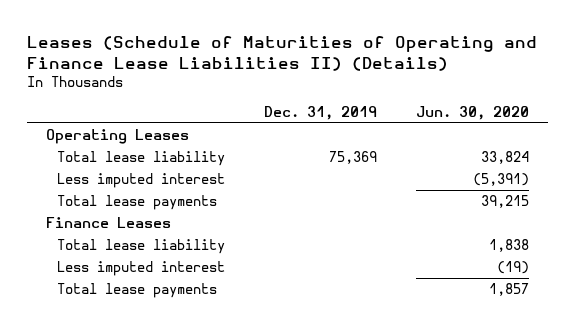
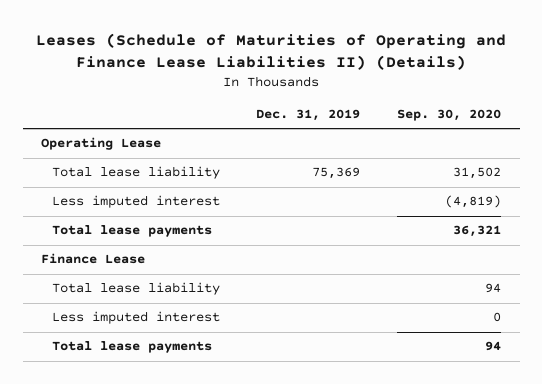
- | Dec. 31, 2019 | Jun. 30, 2020
+ | Dec. 31, 2019 | Sep. 30, 2020
- Operating Leases
+ Operating Lease
- Finance Leases
+ Finance Lease

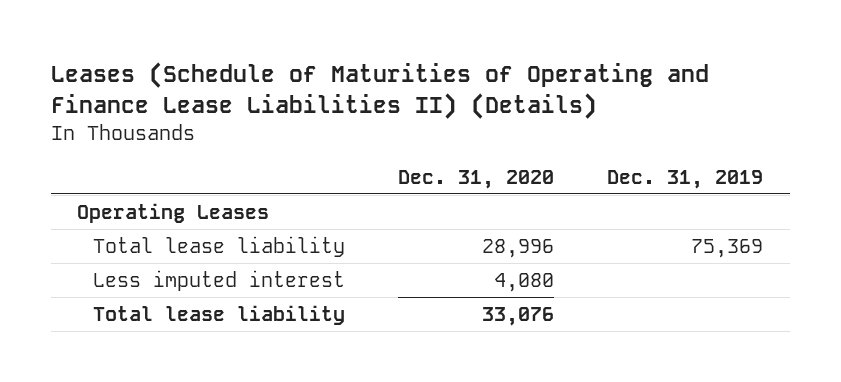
- | Dec. 31, 2019 | Sep. 30, 2020
+ | Dec. 31, 2020 | Dec. 31, 2019
- Operating Lease
+ Operating Leases
- Total lease payments | | 36,321
- Finance Lease
- Less imputed interest | | 0
- Total lease payments | | 94

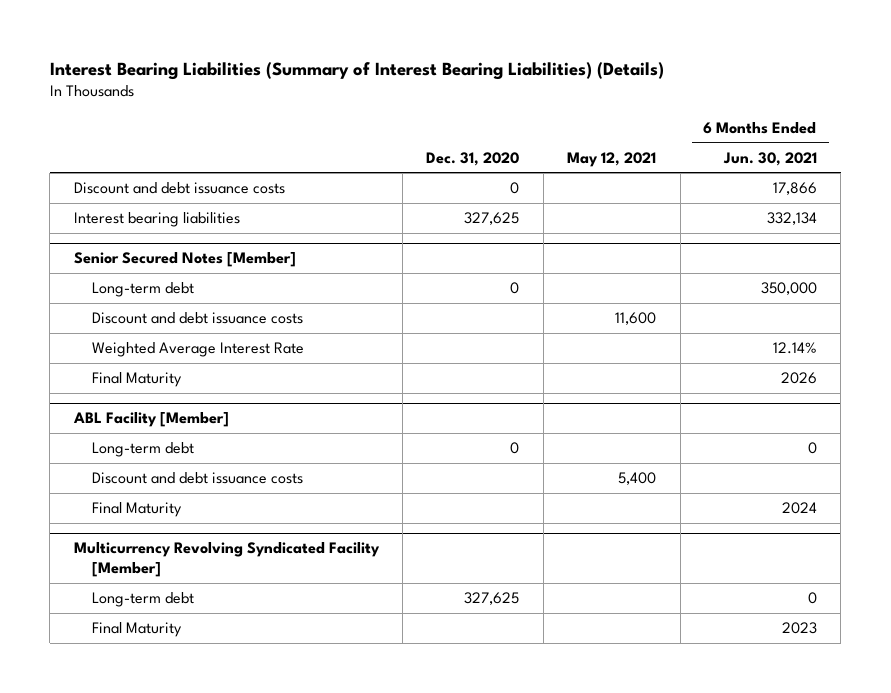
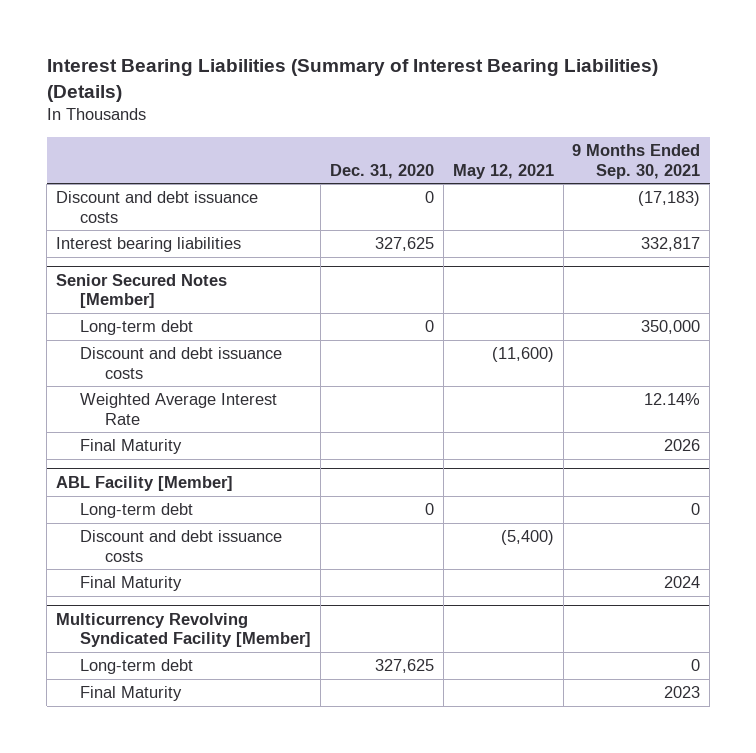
- | Dec. 31, 2020 | May 12, 2021 | 6 Months Ended Jun. 30, 2021
+ | Dec. 31, 2020 | May 12, 2021 | 9 Months Ended Sep. 30, 2021
@ Senior Secured Notes [Member]
- Discount and debt issuance costs | | 11,600 |
+ Discount and debt issuance costs | | (11,600) |
@ ABL Facility [Member]
- Discount and debt issuance costs | | 5,400 |
+ Discount and debt issuance costs | | (5,400) |

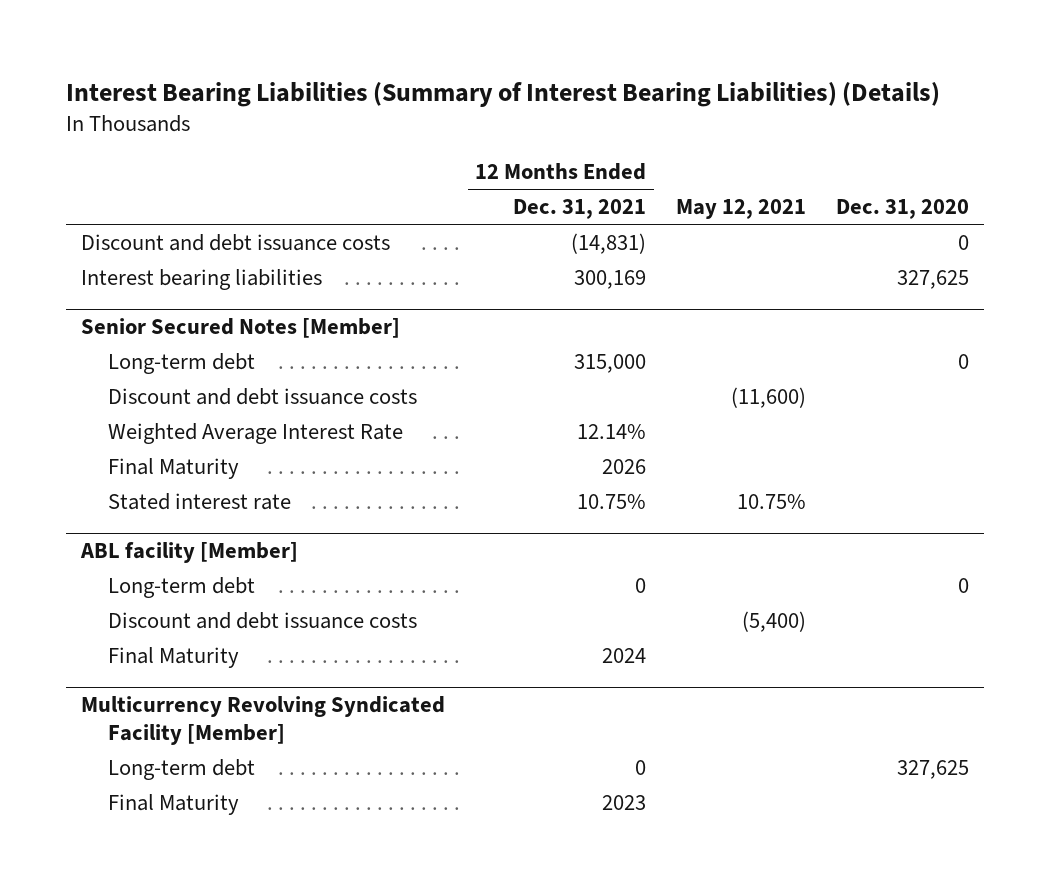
- | Dec. 31, 2020 | May 12, 2021 | 9 Months Ended Sep. 30, 2021
+ | 12 Months Ended Dec. 31, 2021 | May 12, 2021 | Dec. 31, 2020
- ABL Facility [Member]
@ Senior Secured Notes [Member]
+ Stated interest rate | 10.75% | 10.75% |
+ ABL facility [Member]

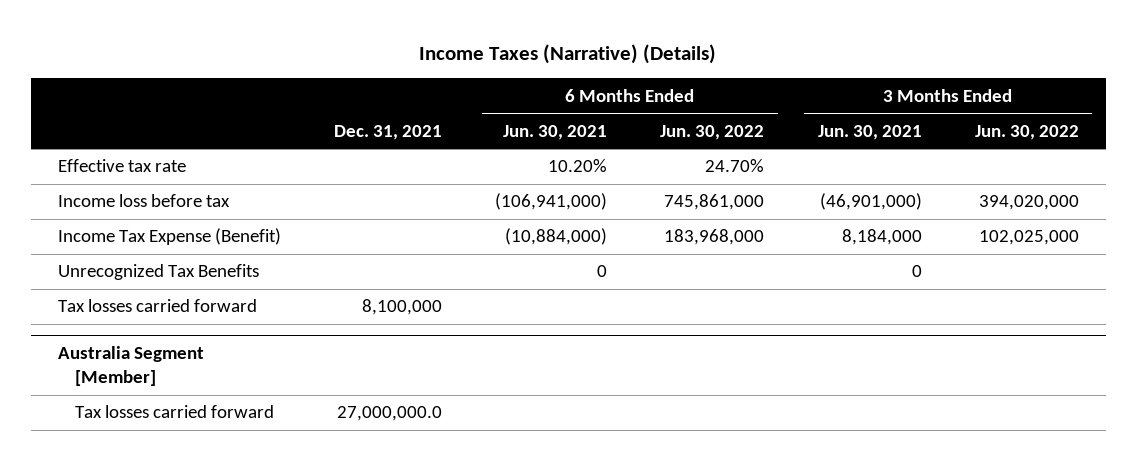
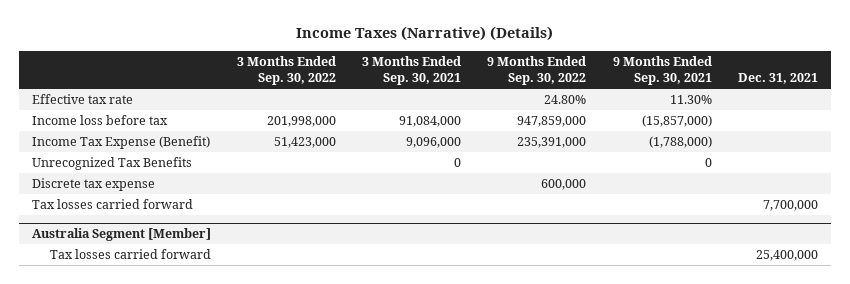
- | Dec. 31, 2021 | 6 Months Ended Jun. 30, 2021 | 6 Months Ended Jun. 30, 2022 | 3 Months Ended Jun. 30, 2021 | 3 Months Ended Jun. 30, 2022
+ | 3 Months Ended Sep. 30, 2022 | 3 Months Ended Sep. 30, 2021 | 9 Months Ended Sep. 30, 2022 | 9 Months Ended Sep. 30, 2021 | Dec. 31, 2021
- Tax losses carried forward | 8,100,000 | | | |
+ Discrete tax expense | | | 600,000 | |
+ Tax losses carried forward | | | | | 7,700,000
@ Australia Segment [Member]
- Tax losses carried forward | 27,000,000.0 | | | |
+ Tax losses carried forward | | | | | 25,400,000

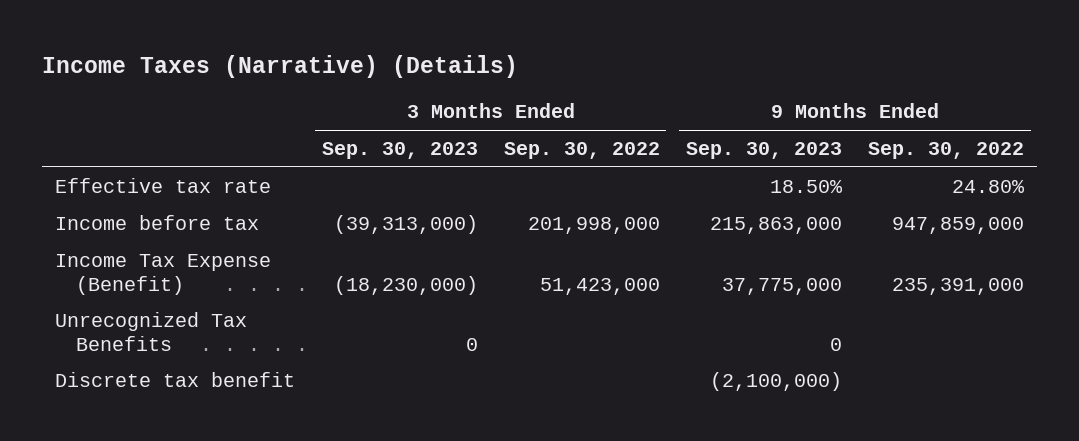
- | 3 Months Ended Sep. 30, 2022 | 3 Months Ended Sep. 30, 2021 | 9 Months Ended Sep. 30, 2022 | 9 Months Ended Sep. 30, 2021 | Dec. 31, 2021
+ | 3 Months Ended Sep. 30, 2023 | 3 Months Ended Sep. 30, 2022 | 9 Months Ended Sep. 30, 2023 | 9 Months Ended Sep. 30, 2022
- Income loss before tax | 201,998,000 | 91,084,000 | 947,859,000 | (15,857,000) |
+ Income before tax | (39,313,000) | 201,998,000 | 215,863,000 | 947,859,000
- Discrete tax expense | | | 600,000 | |
- Tax losses carried forward | | | | | 7,700,000
- Australia Segment [Member]
- Tax losses carried forward | | | | | 25,400,000
+ Discrete tax benefit | | | (2,100,000) |

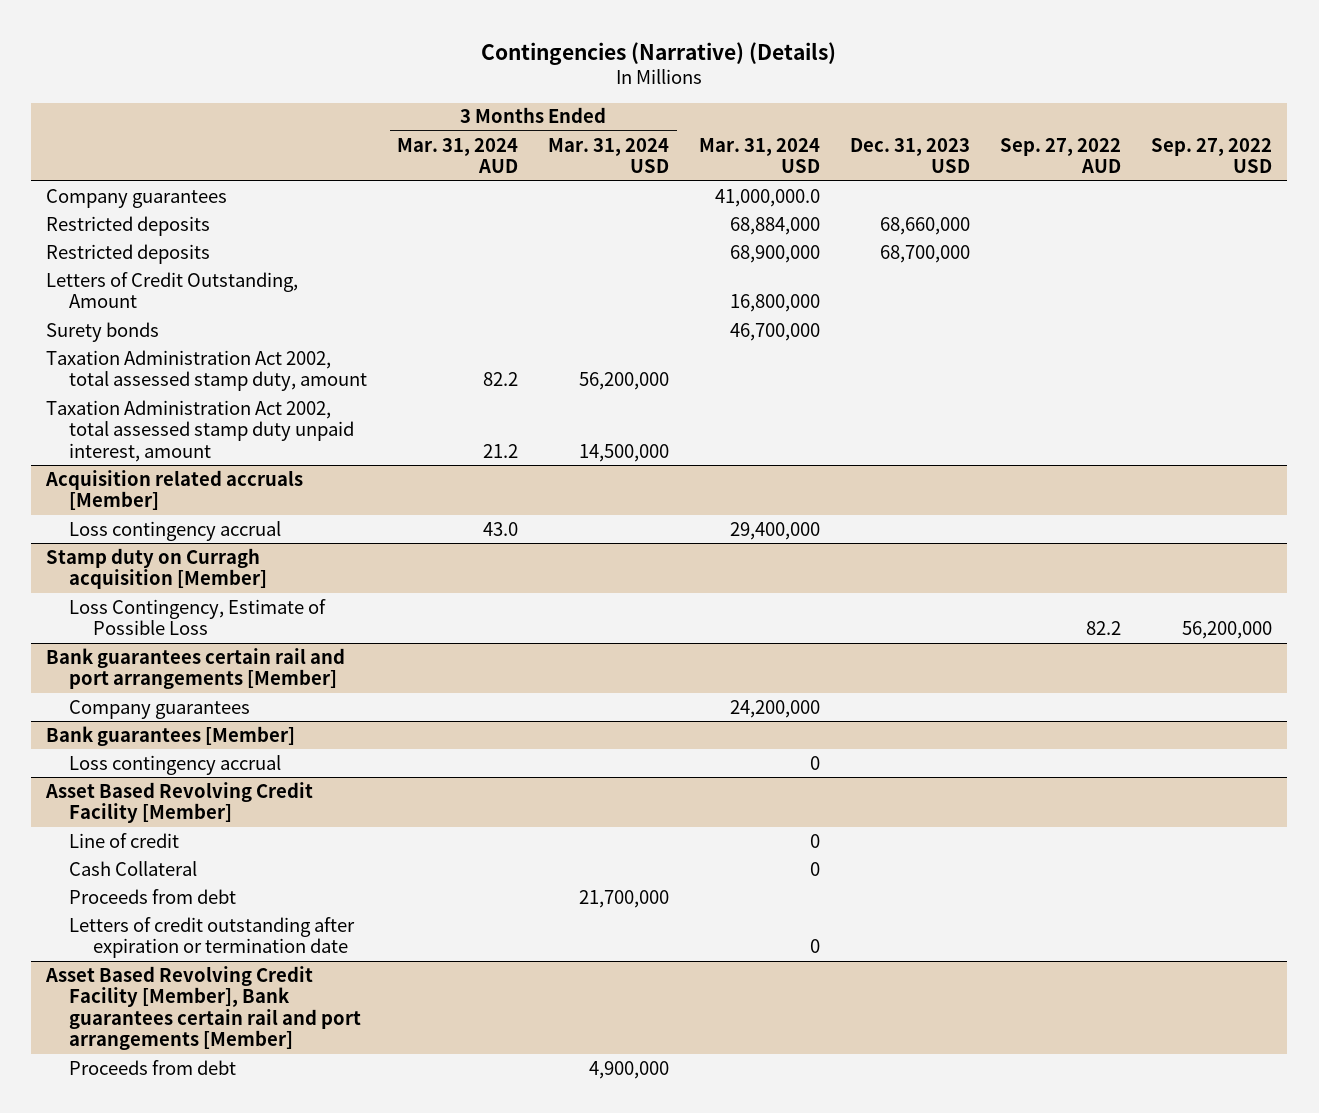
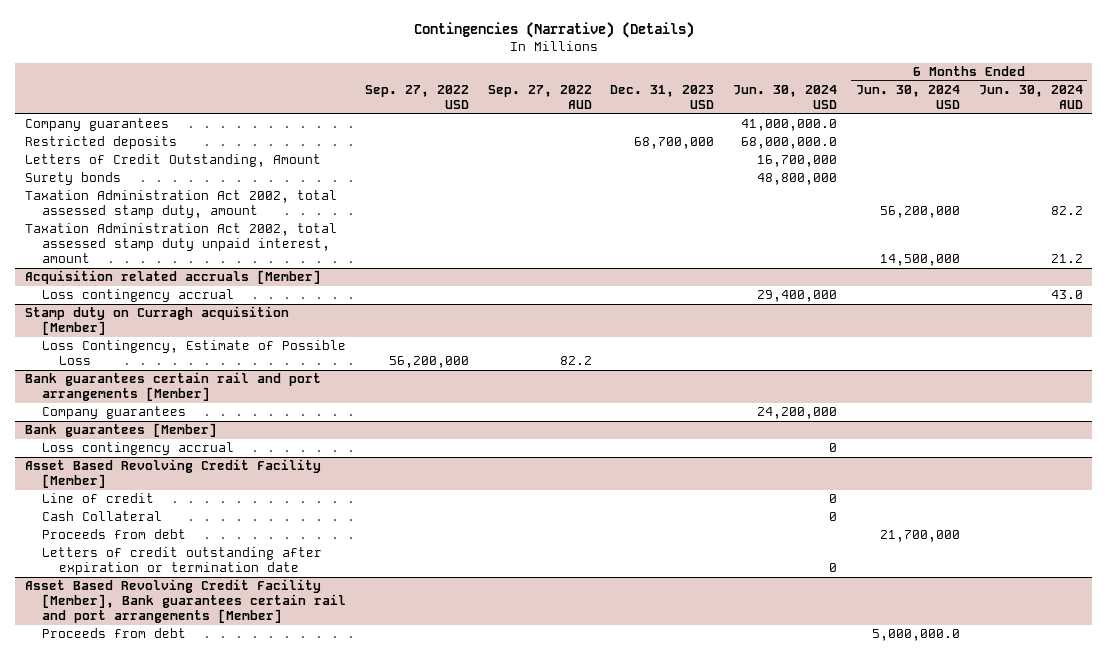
- | 3 Months Ended Mar. 31, 2024 AUD | 3 Months Ended Mar. 31, 2024 USD | Mar. 31, 2024 USD | Dec. 31, 2023 USD | Sep. 27, 2022 AUD | Sep. 27, 2022 USD
+ | Sep. 27, 2022 USD | Sep. 27, 2022 AUD | Dec. 31, 2023 USD | Jun. 30, 2024 USD | 6 Months Ended Jun. 30, 2024 USD | 6 Months Ended Jun. 30, 2024 AUD
- Restricted deposits | | | 68,884,000 | 68,660,000 | |

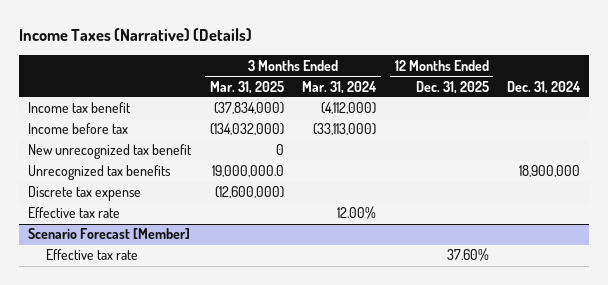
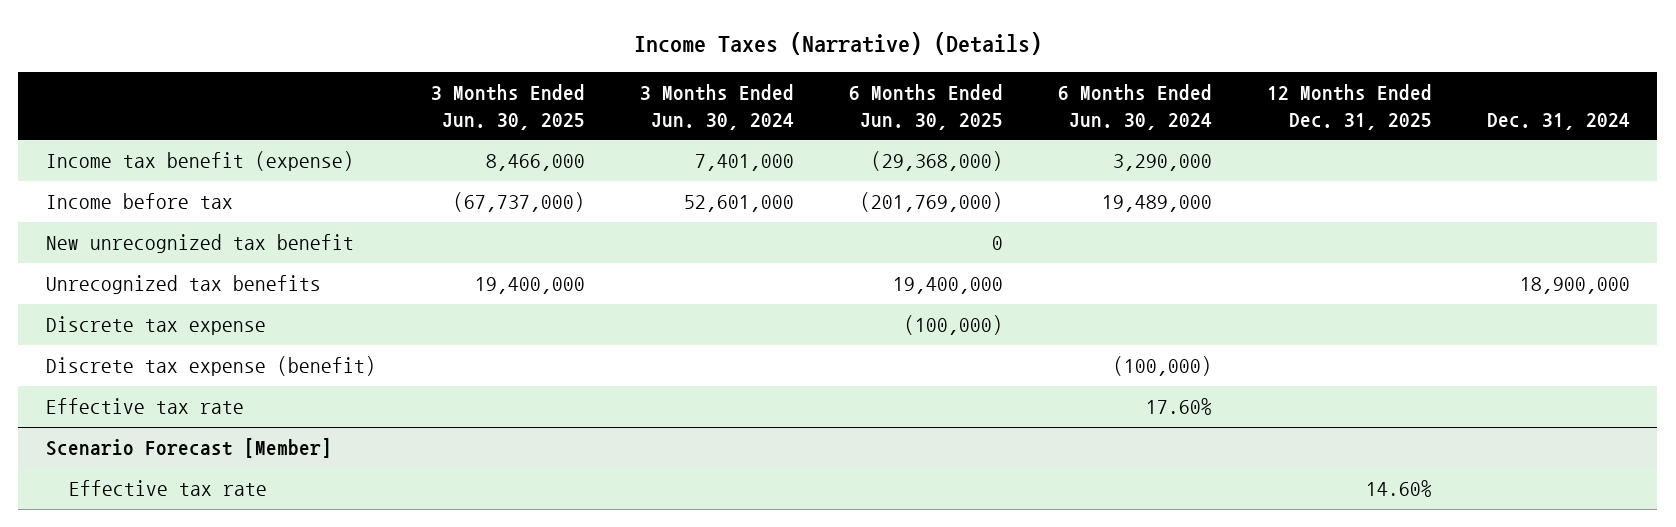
- | 3 Months Ended Mar. 31, 2025 | 3 Months Ended Mar. 31, 2024 | 12 Months Ended Dec. 31, 2025 | Dec. 31, 2024
+ | 3 Months Ended Jun. 30, 2025 | 3 Months Ended Jun. 30, 2024 | 6 Months Ended Jun. 30, 2025 | 6 Months Ended Jun. 30, 2024 | 12 Months Ended Dec. 31, 2025 | Dec. 31, 2024
- Income tax benefit | (37,834,000) | (4,112,000) | |
+ Income tax benefit (expense) | 8,466,000 | 7,401,000 | (29,368,000) | 3,290,000 | |
+ Discrete tax expense (benefit) | | | | (100,000) | |
@ Scenario Forecast [Member]
- Effective tax rate | | | 37.60% |
+ Effective tax rate | | | | | 14.60% |

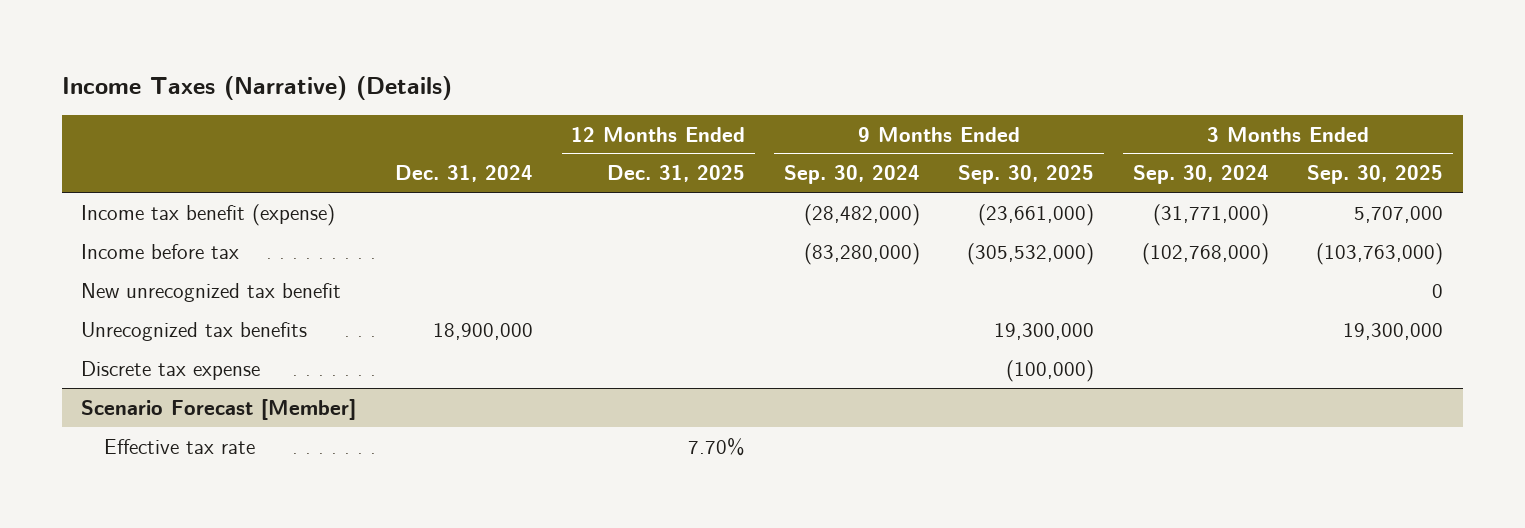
- | 3 Months Ended Jun. 30, 2025 | 3 Months Ended Jun. 30, 2024 | 6 Months Ended Jun. 30, 2025 | 6 Months Ended Jun. 30, 2024 | 12 Months Ended Dec. 31, 2025 | Dec. 31, 2024
+ | Dec. 31, 2024 | 12 Months Ended Dec. 31, 2025 | 9 Months Ended Sep. 30, 2024 | 9 Months Ended Sep. 30, 2025 | 3 Months Ended Sep. 30, 2024 | 3 Months Ended Sep. 30, 2025
- Discrete tax expense (benefit) | | | | (100,000) | |
- Effective tax rate | | | | 17.60% | |
@ Scenario Forecast [Member]
- Effective tax rate | | | | | 14.60% |
+ Effective tax rate | | 7.70% | | | |

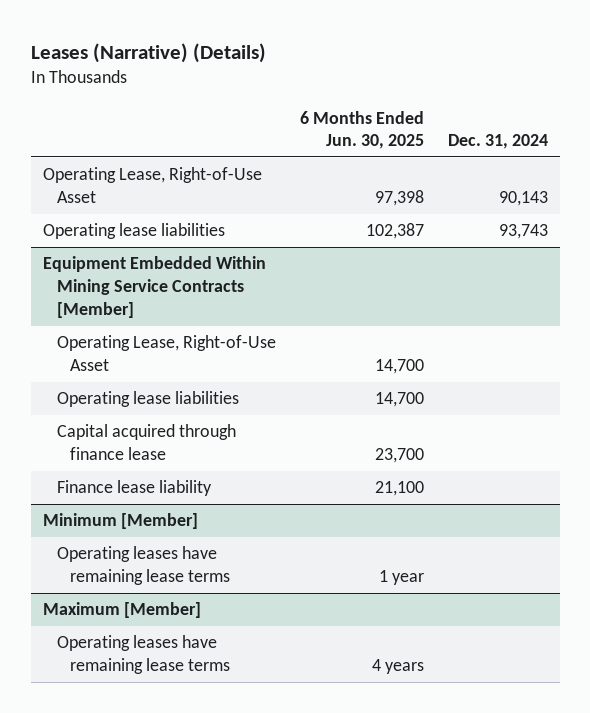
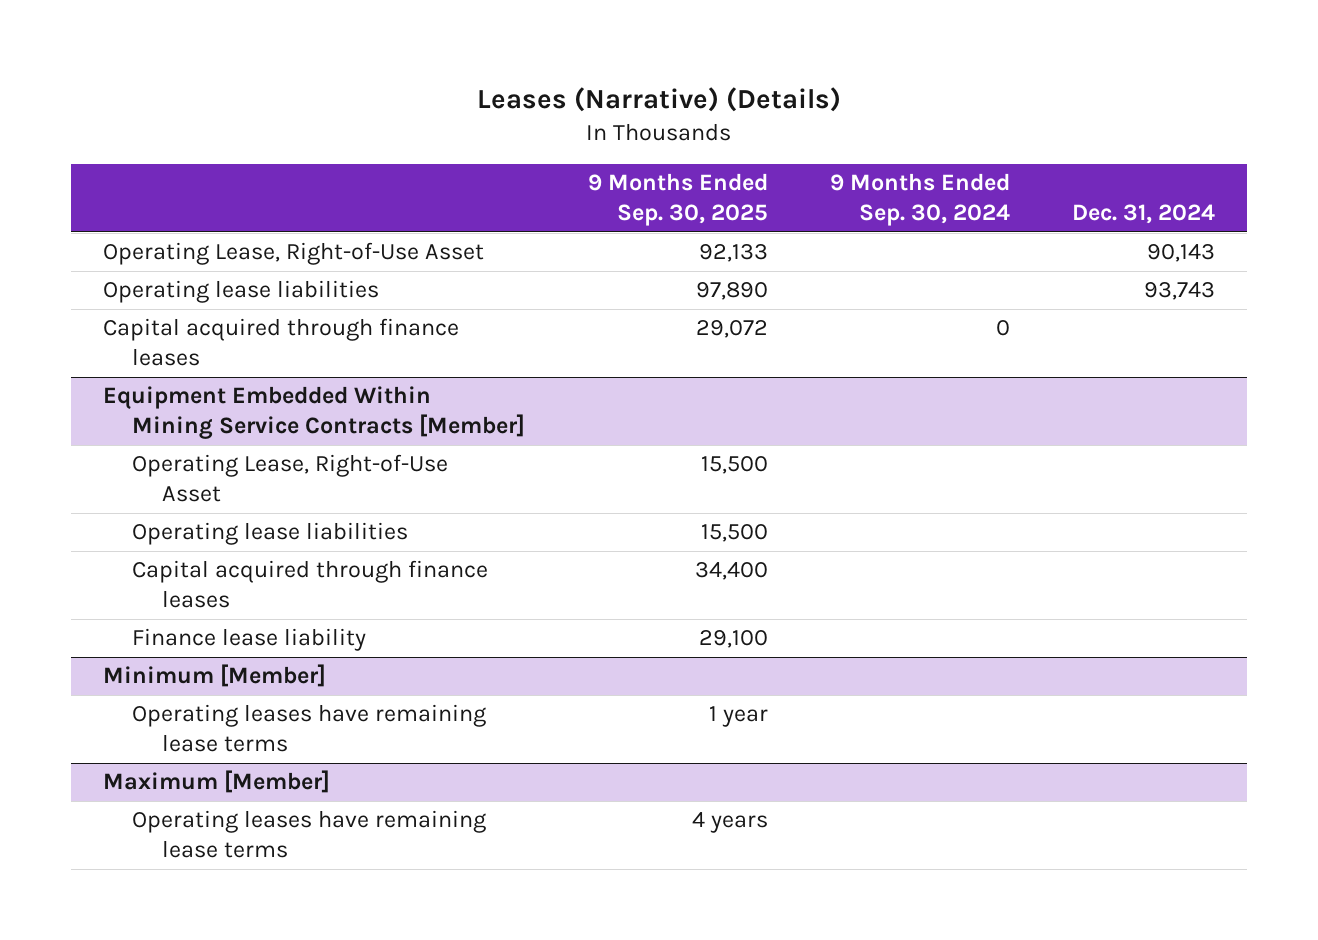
- | 6 Months Ended Jun. 30, 2025 | Dec. 31, 2024
+ | 9 Months Ended Sep. 30, 2025 | 9 Months Ended Sep. 30, 2024 | Dec. 31, 2024
+ Capital acquired through finance leases | 29,072 | 0 |
@ Equipment Embedded Within Mining Service Contracts [Member]
- Capital acquired through finance lease | 23,700 |
+ Capital acquired through finance leases | 34,400 | |

